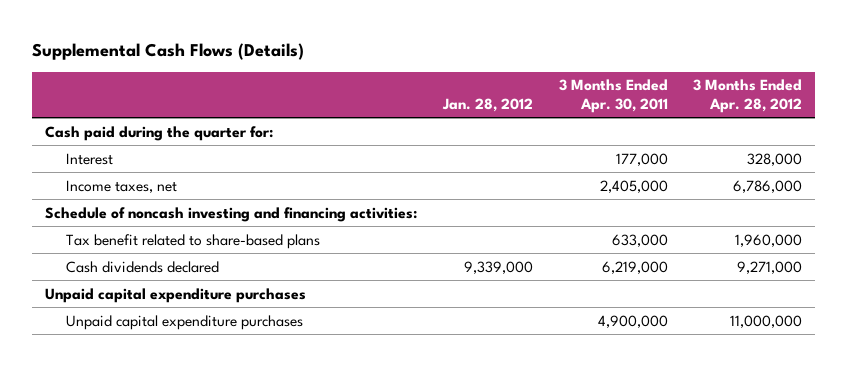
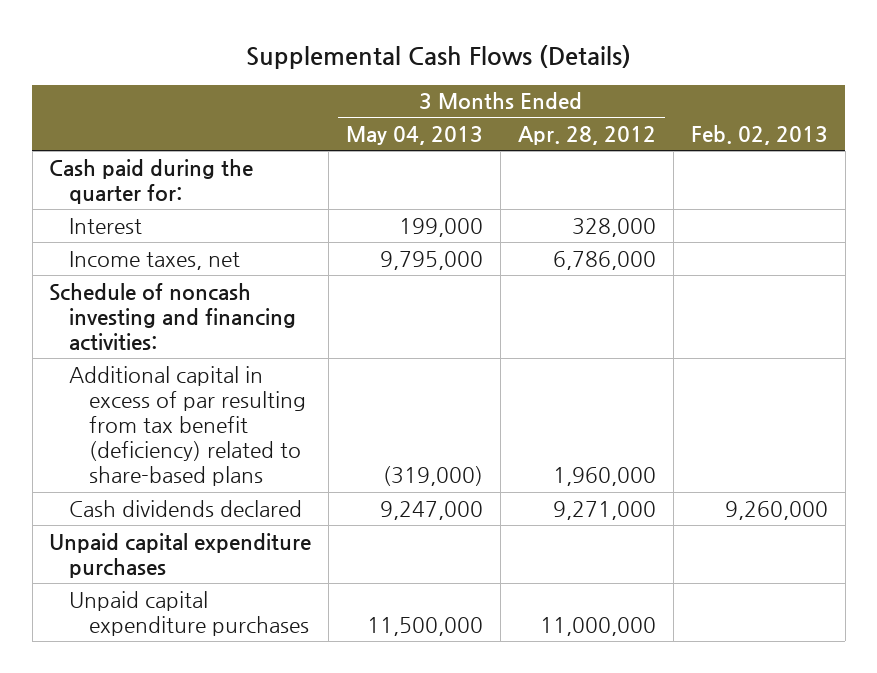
- | Jan. 28, 2012 | 3 Months Ended Apr. 30, 2011 | 3 Months Ended Apr. 28, 2012
+ | 3 Months Ended May 04, 2013 | 3 Months Ended Apr. 28, 2012 | Feb. 02, 2013
- Tax benefit related to share-based plans | | 633,000 | 1,960,000
+ Additional capital in excess of par resulting from tax benefit (deficiency) related to share-based plans | (319,000) | 1,960,000 |

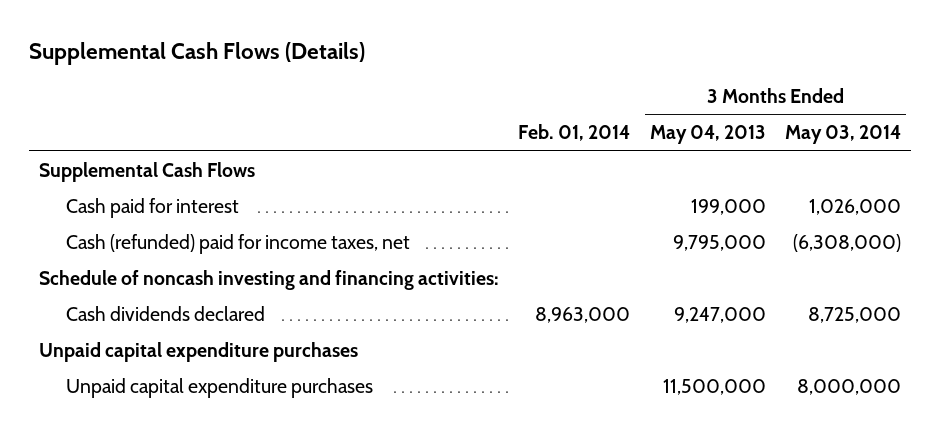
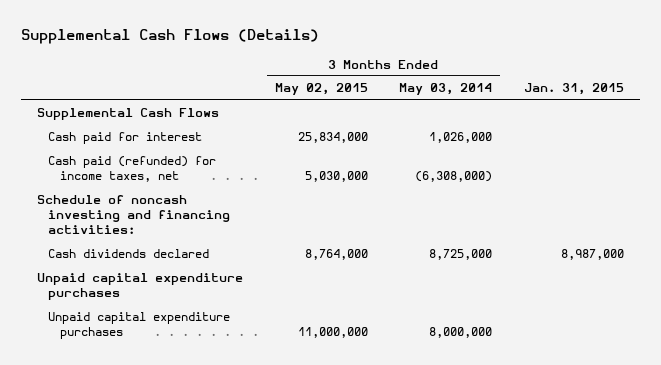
- | Feb. 01, 2014 | 3 Months Ended May 04, 2013 | 3 Months Ended May 03, 2014
+ | 3 Months Ended May 02, 2015 | 3 Months Ended May 03, 2014 | Jan. 31, 2015
- Cash (refunded) paid for income taxes, net | | 9,795,000 | (6,308,000)
+ Cash paid (refunded) for income taxes, net | 5,030,000 | (6,308,000) |

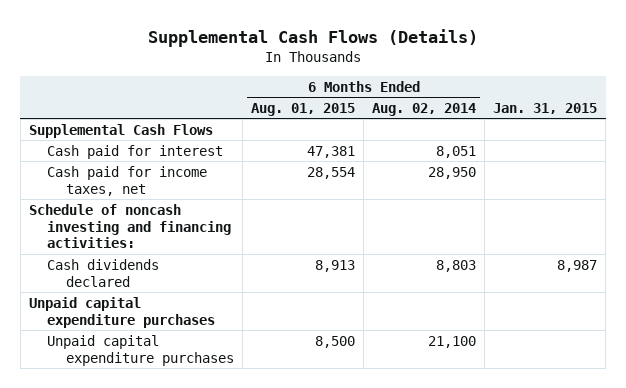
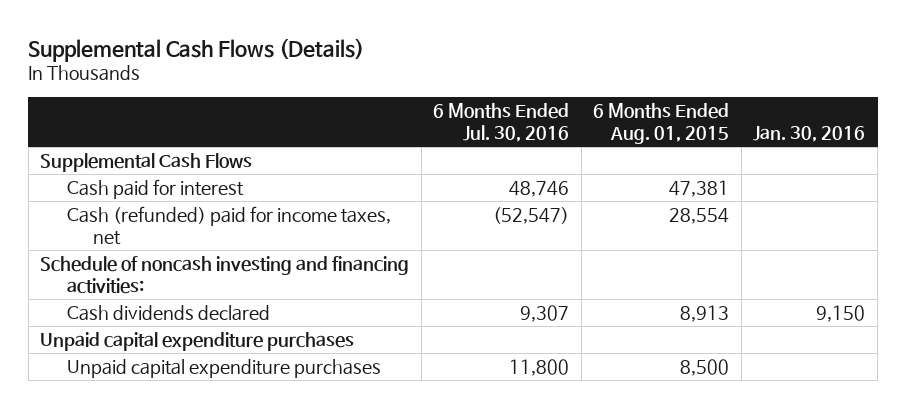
- | 6 Months Ended Aug. 01, 2015 | 6 Months Ended Aug. 02, 2014 | Jan. 31, 2015
+ | 6 Months Ended Jul. 30, 2016 | 6 Months Ended Aug. 01, 2015 | Jan. 30, 2016
- Cash paid for income taxes, net | 28,554 | 28,950 |
+ Cash (refunded) paid for income taxes, net | (52,547) | 28,554 |

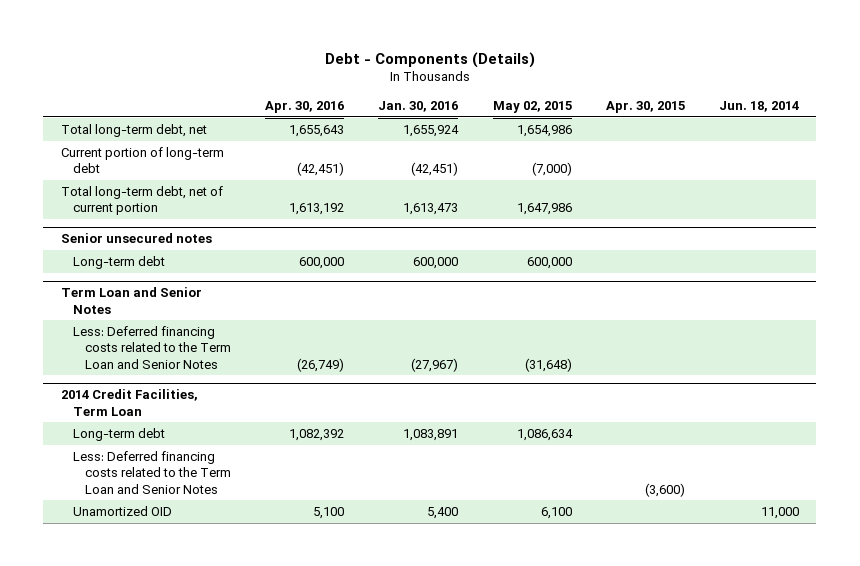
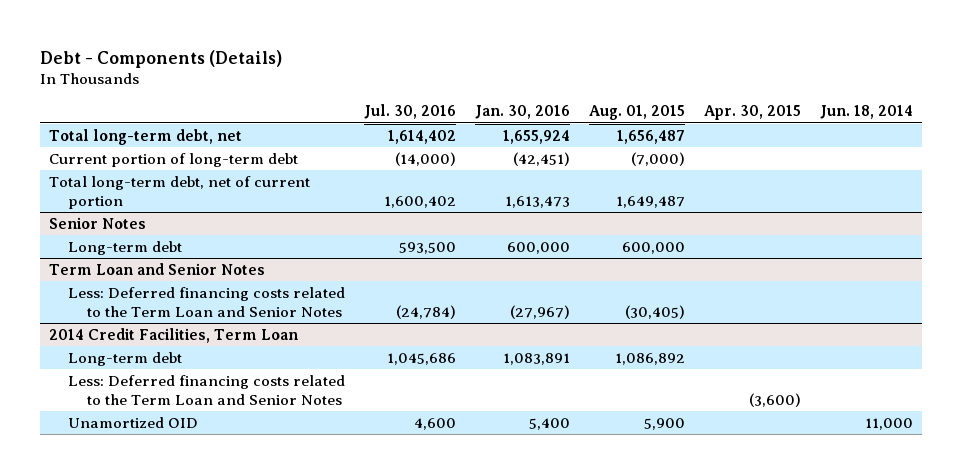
- | Apr. 30, 2016 | Jan. 30, 2016 | May 02, 2015 | Apr. 30, 2015 | Jun. 18, 2014
+ | Jul. 30, 2016 | Jan. 30, 2016 | Aug. 01, 2015 | Apr. 30, 2015 | Jun. 18, 2014
- Senior unsecured notes
+ Senior Notes

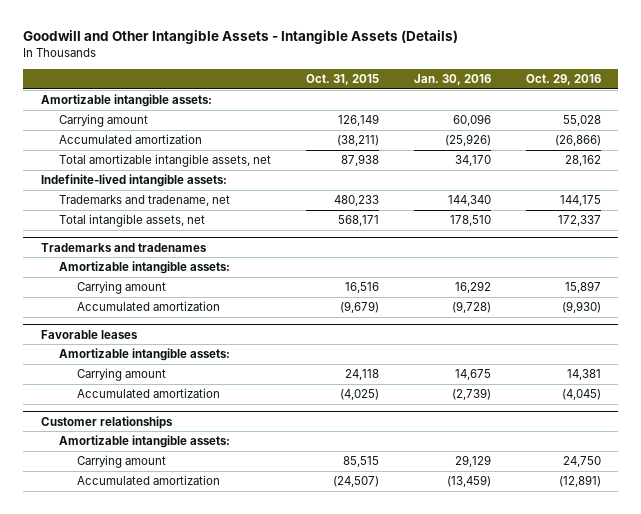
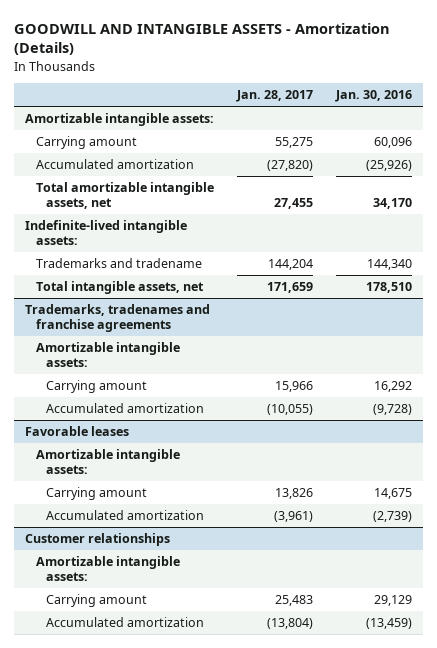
- Goodwill and Other Intangible Assets - Intangible Assets (Details)
+ GOODWILL AND INTANGIBLE ASSETS - Amortization (Details)
- | Oct. 31, 2015 | Jan. 30, 2016 | Oct. 29, 2016
+ | Jan. 28, 2017 | Jan. 30, 2016
- Trademarks and tradename, net | 480,233 | 144,340 | 144,175
+ Trademarks and tradename | 144,204 | 144,340
- Trademarks and tradenames
+ Trademarks, tradenames and franchise agreements

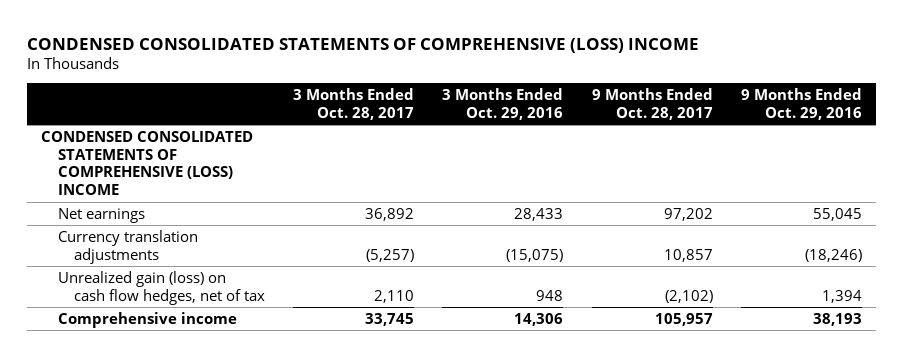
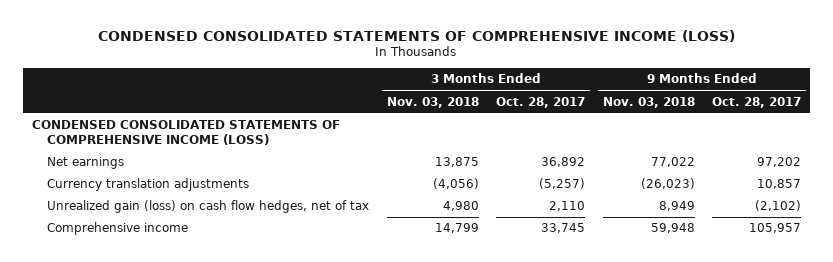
- CONDENSED CONSOLIDATED STATEMENTS OF COMPREHENSIVE (LOSS) INCOME
+ CONDENSED CONSOLIDATED STATEMENTS OF COMPREHENSIVE INCOME (LOSS)
- | 3 Months Ended Oct. 28, 2017 | 3 Months Ended Oct. 29, 2016 | 9 Months Ended Oct. 28, 2017 | 9 Months Ended Oct. 29, 2016
+ | 3 Months Ended Nov. 03, 2018 | 3 Months Ended Oct. 28, 2017 | 9 Months Ended Nov. 03, 2018 | 9 Months Ended Oct. 28, 2017
- CONDENSED CONSOLIDATED STATEMENTS OF COMPREHENSIVE (LOSS) INCOME
+ CONDENSED CONSOLIDATED STATEMENTS OF COMPREHENSIVE INCOME (LOSS)

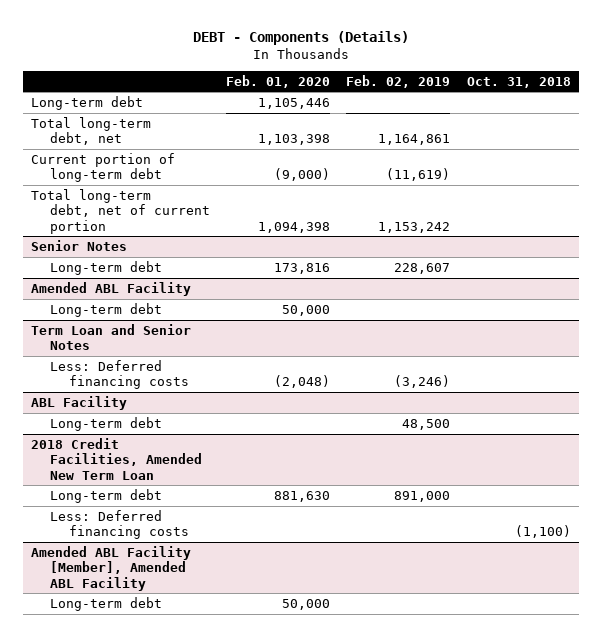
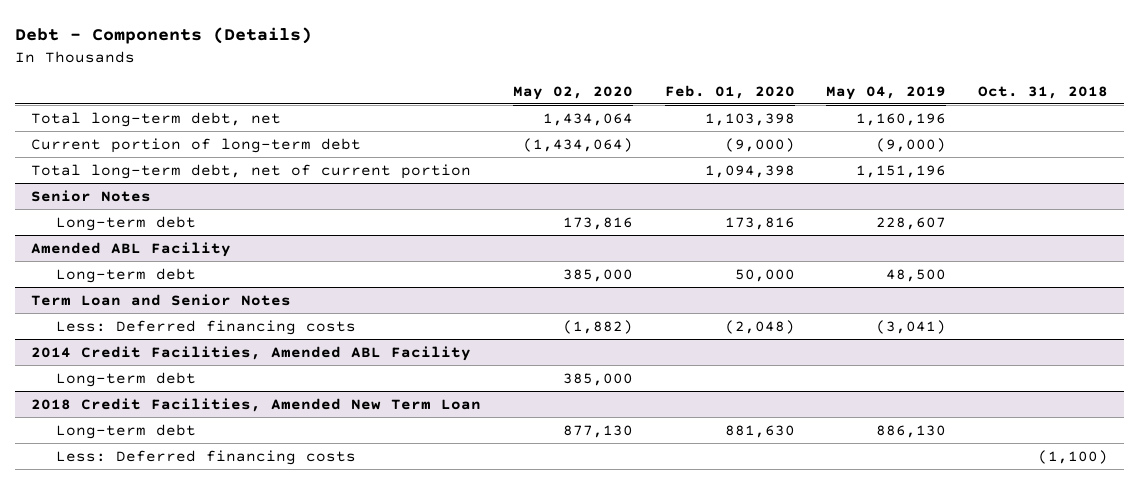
- DEBT - Components (Details)
+ Debt - Components (Details)
- | Feb. 01, 2020 | Feb. 02, 2019 | Oct. 31, 2018
+ | May 02, 2020 | Feb. 01, 2020 | May 04, 2019 | Oct. 31, 2018
- Long-term debt | 1,105,446 | |
- ABL Facility
+ 2014 Credit Facilities, Amended ABL Facility
- Amended ABL Facility [Member], Amended ABL Facility
- Long-term debt | 50,000 | |

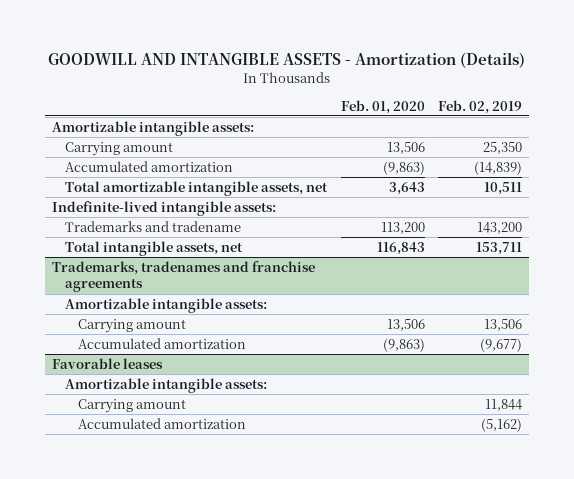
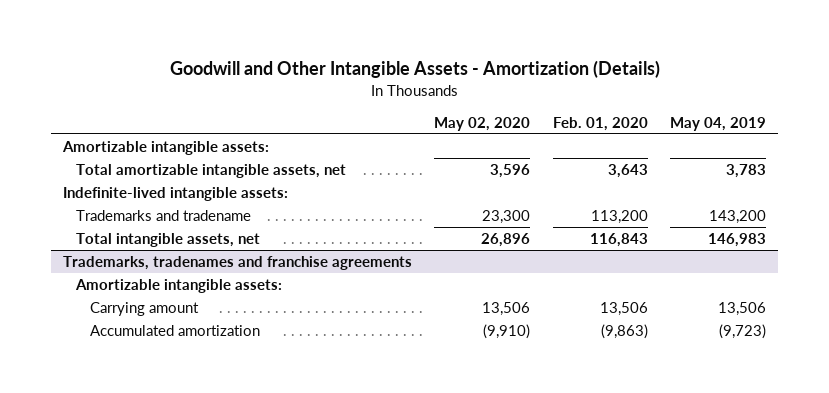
- GOODWILL AND INTANGIBLE ASSETS - Amortization (Details)
+ Goodwill and Other Intangible Assets - Amortization (Details)
- | Feb. 01, 2020 | Feb. 02, 2019
+ | May 02, 2020 | Feb. 01, 2020 | May 04, 2019
- Carrying amount | 13,506 | 25,350
- Accumulated amortization | (9,863) | (14,839)
- Favorable leases
- Amortizable intangible assets:
- Carrying amount | | 11,844
- Accumulated amortization | | (5,162)

